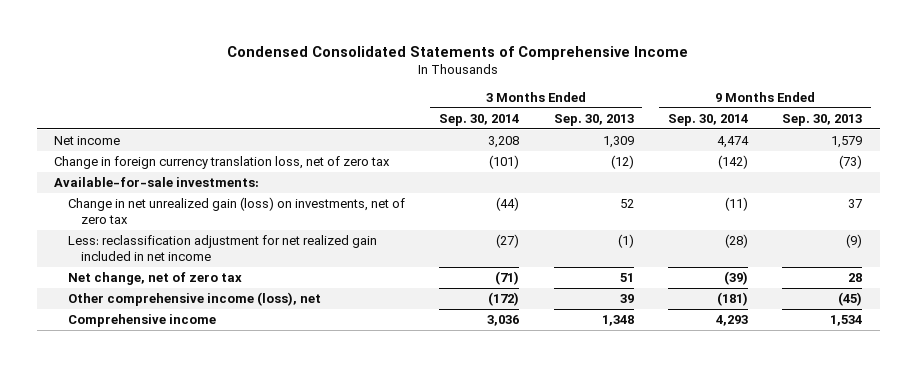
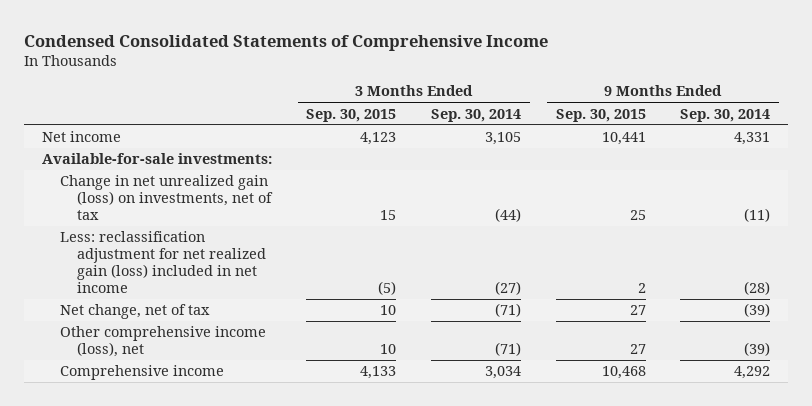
- | 3 Months Ended Sep. 30, 2014 | 3 Months Ended Sep. 30, 2013 | 9 Months Ended Sep. 30, 2014 | 9 Months Ended Sep. 30, 2013
+ | 3 Months Ended Sep. 30, 2015 | 3 Months Ended Sep. 30, 2014 | 9 Months Ended Sep. 30, 2015 | 9 Months Ended Sep. 30, 2014
- Net income | 3,208 | 1,309 | 4,474 | 1,579
- Change in foreign currency translation loss, net of zero tax | (101) | (12) | (142) | (73)
+ Net income | 4,123 | 3,105 | 10,441 | 4,331
- Change in net unrealized gain (loss) on investments, net of zero tax | (44) | 52 | (11) | 37
- Less: reclassification adjustment for net realized gain included in net income | (27) | (1) | (28) | (9)
- Net change, net of zero tax | (71) | 51 | (39) | 28
- Other comprehensive income (loss), net | (172) | 39 | (181) | (45)
- Comprehensive income | 3,036 | 1,348 | 4,293 | 1,534
+ Change in net unrealized gain (loss) on investments, net of tax | 15 | (44) | 25 | (11)
+ Less: reclassification adjustment for net realized gain (loss) included in net income | (5) | (27) | 2 | (28)
+ Net change, net of tax | 10 | (71) | 27 | (39)
+ Other comprehensive income (loss), net | 10 | (71) | 27 | (39)
+ Comprehensive income | 4,133 | 3,034 | 10,468 | 4,292

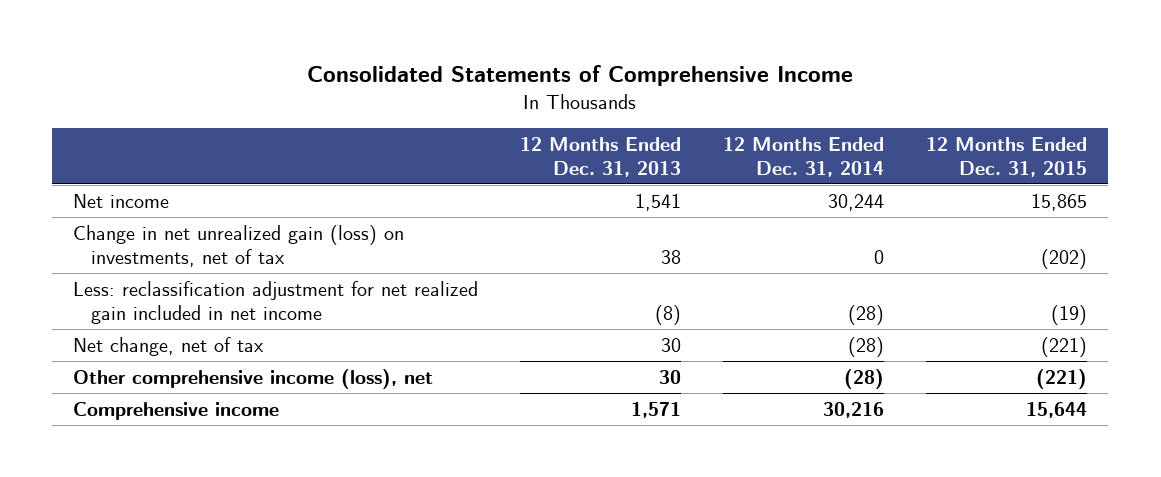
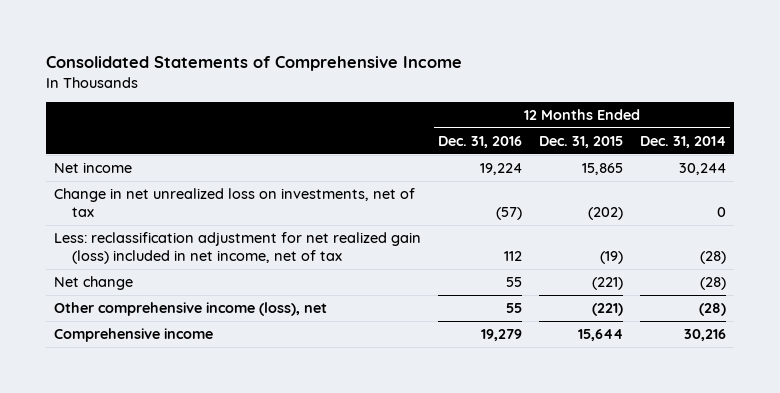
- | 12 Months Ended Dec. 31, 2013 | 12 Months Ended Dec. 31, 2014 | 12 Months Ended Dec. 31, 2015
+ | 12 Months Ended Dec. 31, 2016 | 12 Months Ended Dec. 31, 2015 | 12 Months Ended Dec. 31, 2014
- Change in net unrealized gain (loss) on investments, net of tax | 38 | 0 | (202)
- Less: reclassification adjustment for net realized gain included in net income | (8) | (28) | (19)
- Net change, net of tax | 30 | (28) | (221)
+ Change in net unrealized loss on investments, net of tax | (57) | (202) | 0
+ Less: reclassification adjustment for net realized gain (loss) included in net income, net of tax | 112 | (19) | (28)
+ Net change | 55 | (221) | (28)

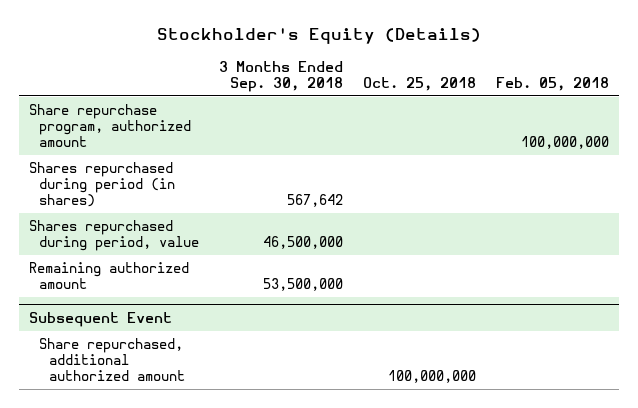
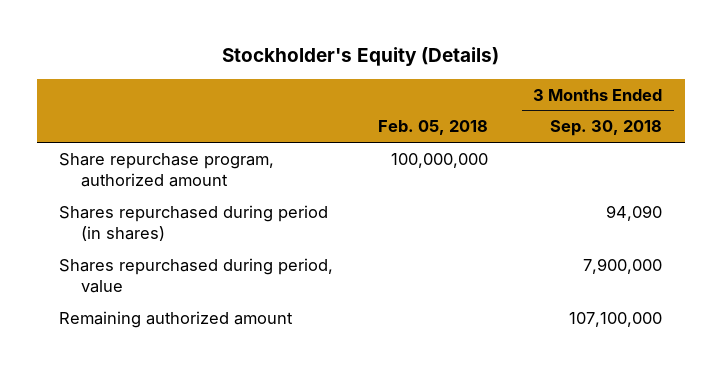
- | 3 Months Ended Sep. 30, 2018 | Oct. 25, 2018 | Feb. 05, 2018
+ | Feb. 05, 2018 | 3 Months Ended Sep. 30, 2018
- Shares repurchased during period (in shares) | 567,642 | |
- Shares repurchased during period, value | 46,500,000 | |
- Remaining authorized amount | 53,500,000 | |
- Subsequent Event
- Share repurchased, additional authorized amount | | 100,000,000 |
+ Shares repurchased during period (in shares) | | 94,090
+ Shares repurchased during period, value | | 7,900,000
+ Remaining authorized amount | | 107,100,000

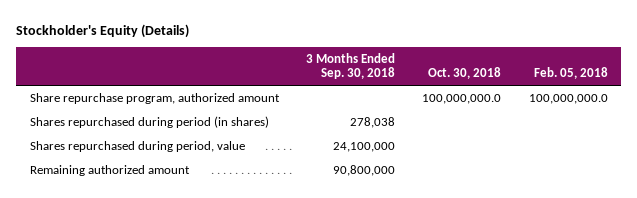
- | Feb. 05, 2018 | 3 Months Ended Sep. 30, 2018
+ | 3 Months Ended Sep. 30, 2018 | Oct. 30, 2018 | Feb. 05, 2018
- Share repurchase program, authorized amount | 100,000,000 |
- Shares repurchased during period (in shares) | | 94,090
- Shares repurchased during period, value | | 7,900,000
- Remaining authorized amount | | 107,100,000
+ Share repurchase program, authorized amount | | 100,000,000.0 | 100,000,000.0
+ Shares repurchased during period (in shares) | 278,038 | |
+ Shares repurchased during period, value | 24,100,000 | |
+ Remaining authorized amount | 90,800,000 | |

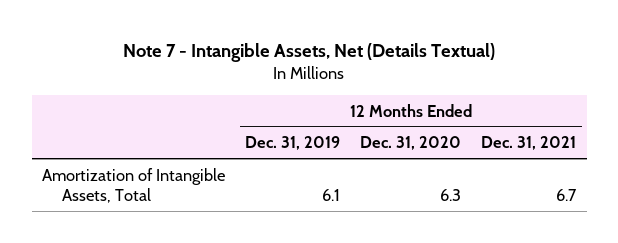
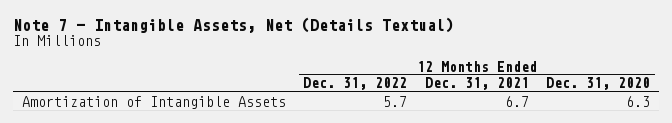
- | 12 Months Ended Dec. 31, 2019 | 12 Months Ended Dec. 31, 2020 | 12 Months Ended Dec. 31, 2021
+ | 12 Months Ended Dec. 31, 2022 | 12 Months Ended Dec. 31, 2021 | 12 Months Ended Dec. 31, 2020
- Amortization of Intangible Assets, Total | 6.1 | 6.3 | 6.7
+ Amortization of Intangible Assets | 5.7 | 6.7 | 6.3

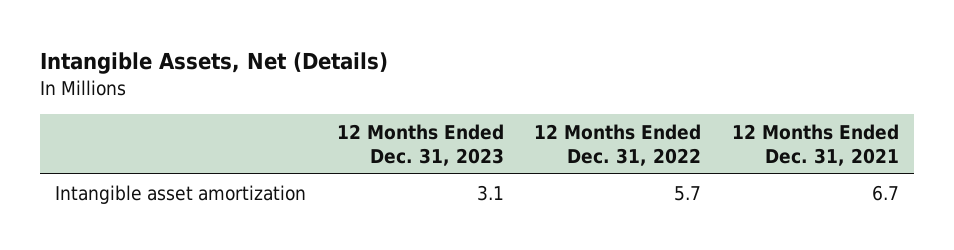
- Note 7 - Intangible Assets, Net (Details Textual)
+ Intangible Assets, Net (Details)
- | 12 Months Ended Dec. 31, 2022 | 12 Months Ended Dec. 31, 2021 | 12 Months Ended Dec. 31, 2020
+ | 12 Months Ended Dec. 31, 2023 | 12 Months Ended Dec. 31, 2022 | 12 Months Ended Dec. 31, 2021
- Amortization of Intangible Assets | 5.7 | 6.7 | 6.3
+ Intangible asset amortization | 3.1 | 5.7 | 6.7

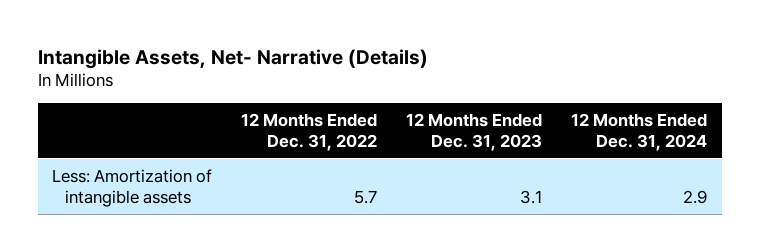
- Intangible Assets, Net (Details)
+ Intangible Assets, Net- Narrative (Details)
- | 12 Months Ended Dec. 31, 2023 | 12 Months Ended Dec. 31, 2022 | 12 Months Ended Dec. 31, 2021
+ | 12 Months Ended Dec. 31, 2022 | 12 Months Ended Dec. 31, 2023 | 12 Months Ended Dec. 31, 2024
- Intangible asset amortization | 3.1 | 5.7 | 6.7
+ Less: Amortization of intangible assets | 5.7 | 3.1 | 2.9

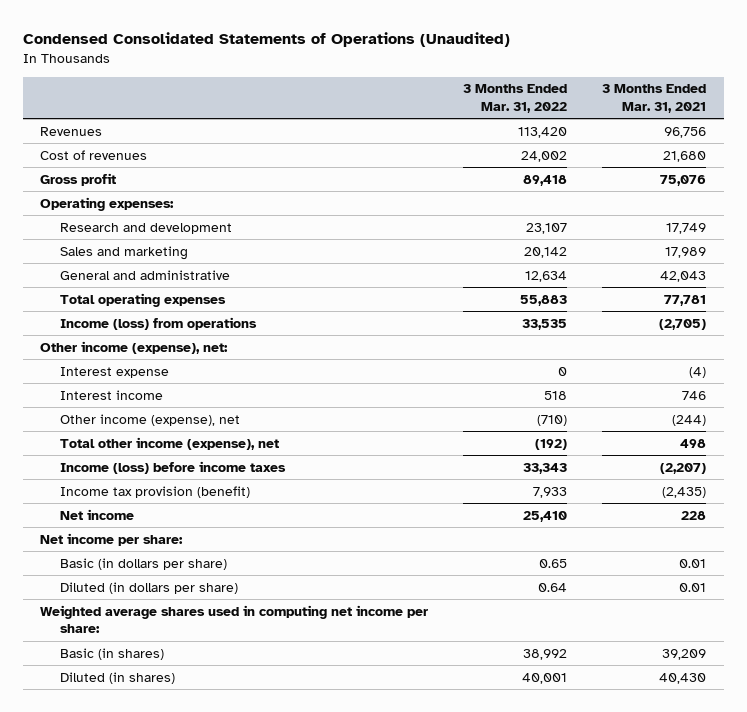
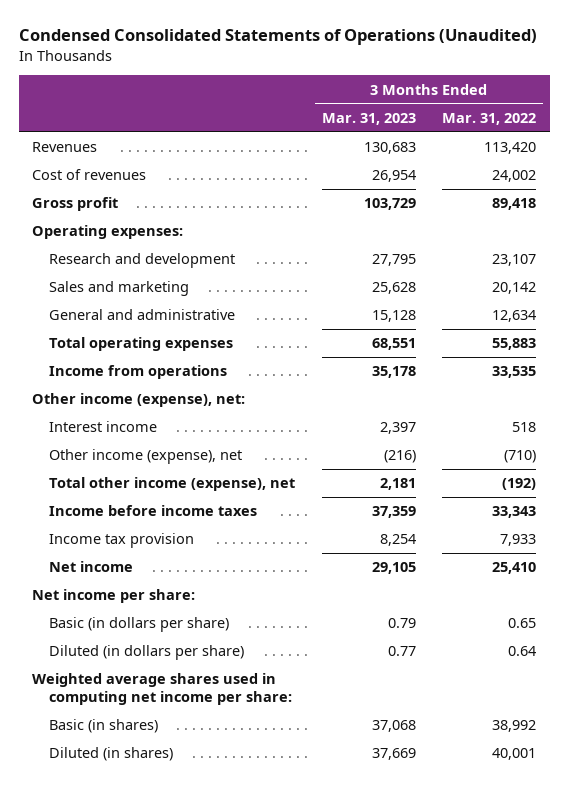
- | 3 Months Ended Mar. 31, 2022 | 3 Months Ended Mar. 31, 2021
+ | 3 Months Ended Mar. 31, 2023 | 3 Months Ended Mar. 31, 2022
- Income (loss) from operations | 33,535 | (2,705)
+ Income from operations | 35,178 | 33,535
- Interest expense | 0 | (4)
- Income (loss) before income taxes | 33,343 | (2,207)
- Income tax provision (benefit) | 7,933 | (2,435)
+ Income before income taxes | 37,359 | 33,343
+ Income tax provision | 8,254 | 7,933

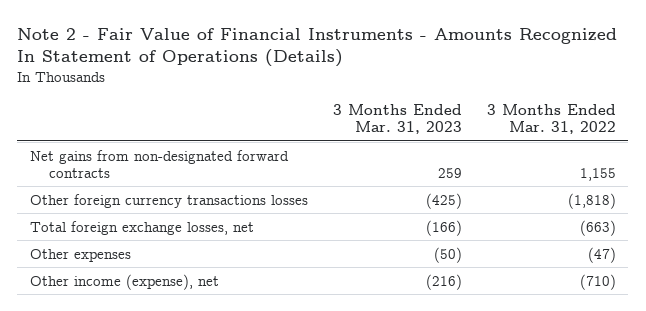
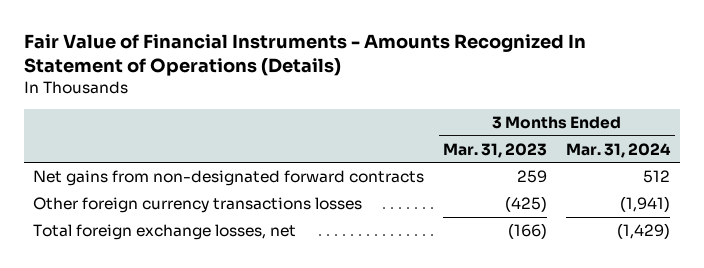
- Note 2 - Fair Value of Financial Instruments - Amounts Recognized In Statement of Operations (Details)
+ Fair Value of Financial Instruments - Amounts Recognized In Statement of Operations (Details)
- | 3 Months Ended Mar. 31, 2023 | 3 Months Ended Mar. 31, 2022
+ | 3 Months Ended Mar. 31, 2023 | 3 Months Ended Mar. 31, 2024
- Other expenses | (50) | (47)
- Other income (expense), net | (216) | (710)

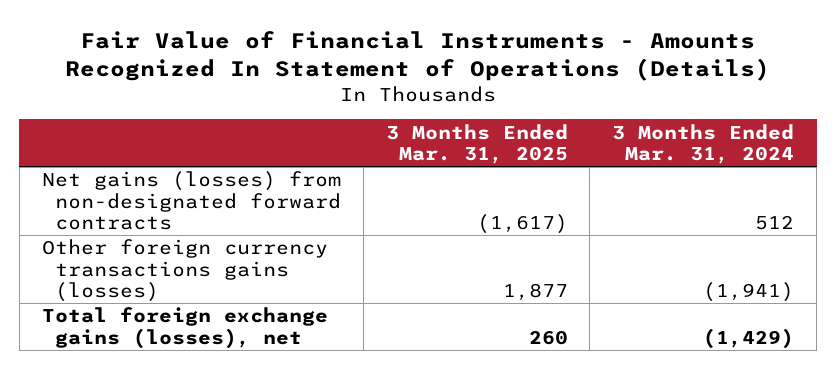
- | 3 Months Ended Mar. 31, 2023 | 3 Months Ended Mar. 31, 2024
+ | 3 Months Ended Mar. 31, 2025 | 3 Months Ended Mar. 31, 2024
- Net gains from non-designated forward contracts | 259 | 512
- Other foreign currency transactions losses | (425) | (1,941)
- Total foreign exchange losses, net | (166) | (1,429)
+ Net gains (losses) from non-designated forward contracts | (1,617) | 512
+ Other foreign currency transactions gains (losses) | 1,877 | (1,941)
+ Total foreign exchange gains (losses), net | 260 | (1,429)

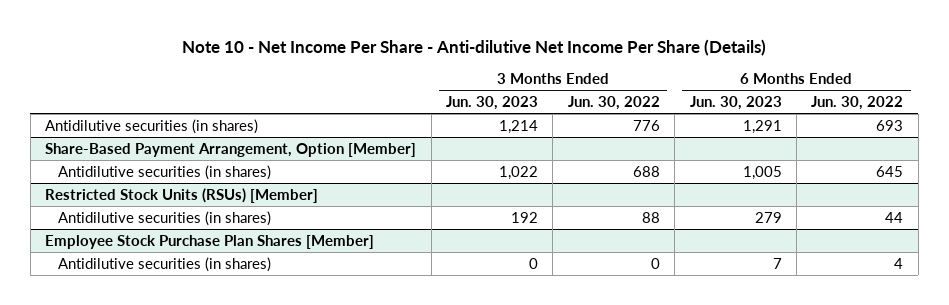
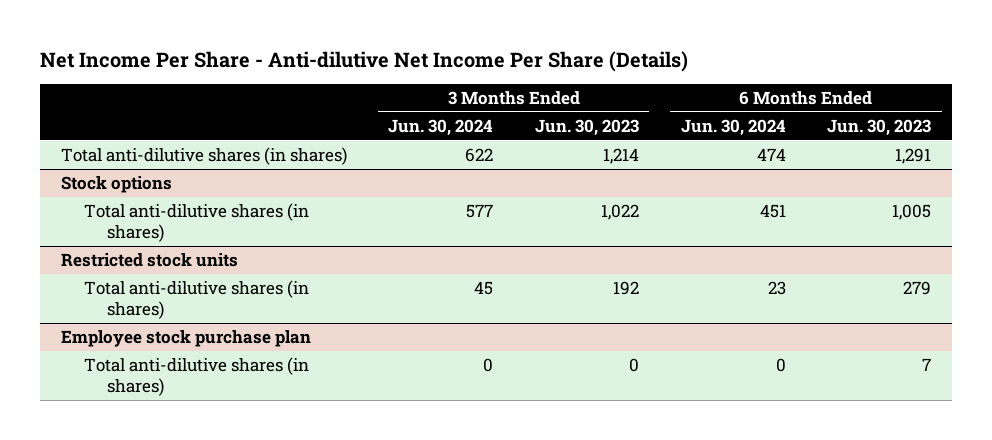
- Note 10 - Net Income Per Share - Anti-dilutive Net Income Per Share (Details)
+ Net Income Per Share - Anti-dilutive Net Income Per Share (Details)
- | 3 Months Ended Jun. 30, 2023 | 3 Months Ended Jun. 30, 2022 | 6 Months Ended Jun. 30, 2023 | 6 Months Ended Jun. 30, 2022
+ | 3 Months Ended Jun. 30, 2024 | 3 Months Ended Jun. 30, 2023 | 6 Months Ended Jun. 30, 2024 | 6 Months Ended Jun. 30, 2023
- Antidilutive securities (in shares) | 1,214 | 776 | 1,291 | 693
- Share-Based Payment Arrangement, Option [Member]
- Antidilutive securities (in shares) | 1,022 | 688 | 1,005 | 645
- Restricted Stock Units (RSUs) [Member]
- Antidilutive securities (in shares) | 192 | 88 | 279 | 44
- Employee Stock Purchase Plan Shares [Member]
- Antidilutive securities (in shares) | 0 | 0 | 7 | 4
+ Total anti-dilutive shares (in shares) | 622 | 1,214 | 474 | 1,291
+ Stock options
+ Total anti-dilutive shares (in shares) | 577 | 1,022 | 451 | 1,005
+ Restricted stock units
+ Total anti-dilutive shares (in shares) | 45 | 192 | 23 | 279
+ Employee stock purchase plan
+ Total anti-dilutive shares (in shares) | 0 | 0 | 0 | 7

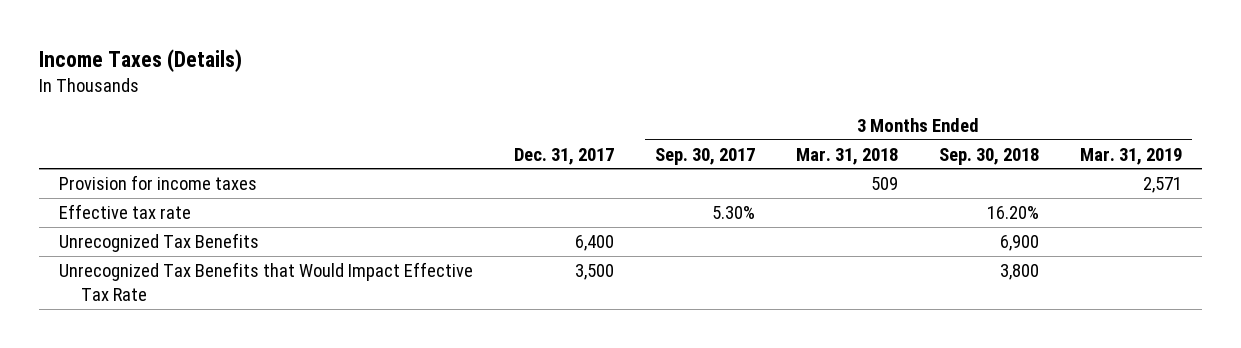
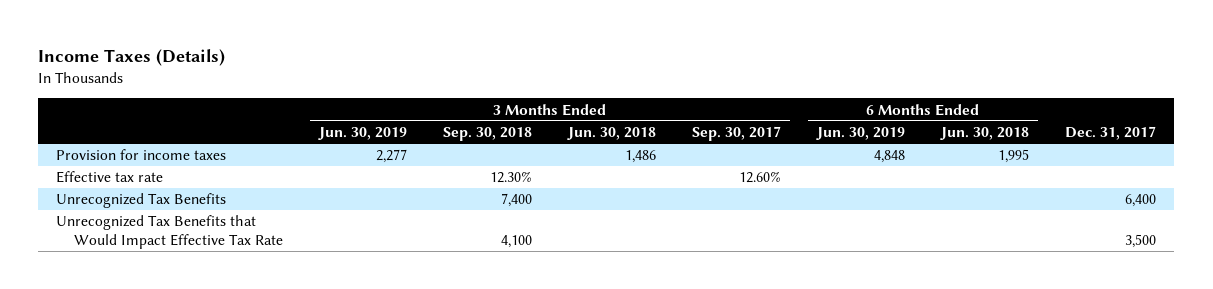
- | Dec. 31, 2017 | 3 Months Ended Sep. 30, 2017 | 3 Months Ended Mar. 31, 2018 | 3 Months Ended Sep. 30, 2018 | 3 Months Ended Mar. 31, 2019
+ | 3 Months Ended Jun. 30, 2019 | 3 Months Ended Sep. 30, 2018 | 3 Months Ended Jun. 30, 2018 | 3 Months Ended Sep. 30, 2017 | 6 Months Ended Jun. 30, 2019 | 6 Months Ended Jun. 30, 2018 | Dec. 31, 2017
- Effective tax rate | | 5.30% | | 16.20% |
- Unrecognized Tax Benefits | 6,400 | | | 6,900 |
- Unrecognized Tax Benefits that Would Impact Effective Tax Rate | 3,500 | | | 3,800 |
+ Effective tax rate | | 12.30% | | 12.60% | | |
+ Unrecognized Tax Benefits | | 7,400 | | | | | 6,400
+ Unrecognized Tax Benefits that Would Impact Effective Tax Rate | | 4,100 | | | | | 3,500

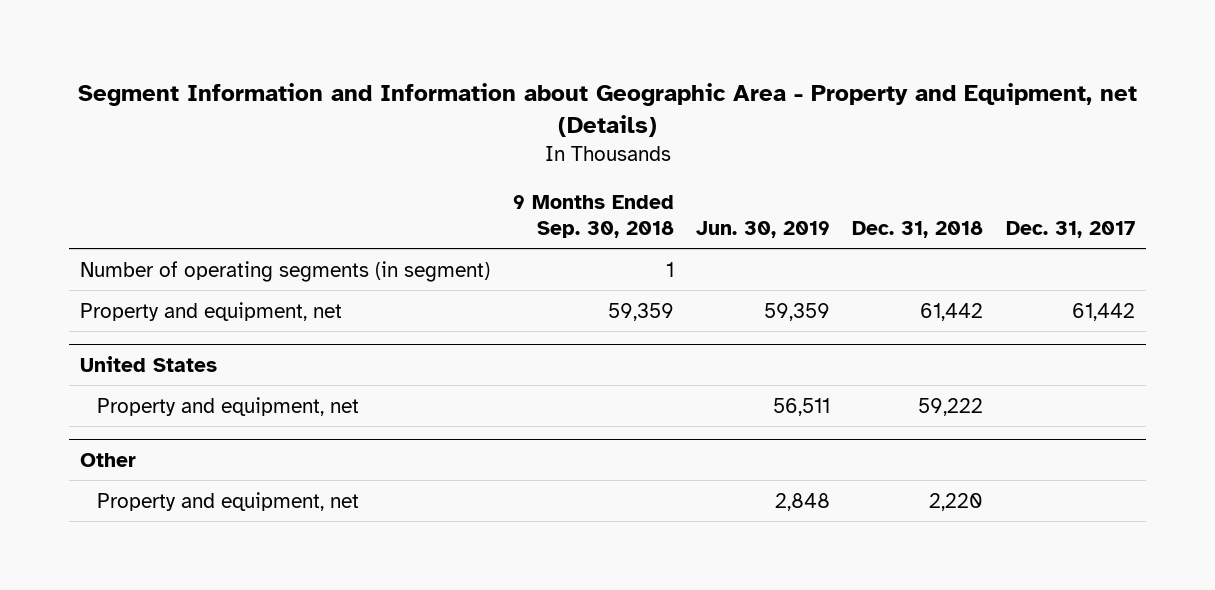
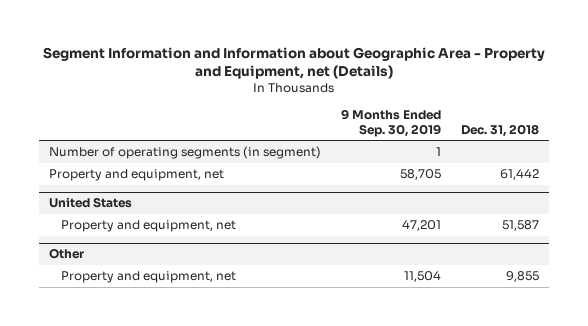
- | 9 Months Ended Sep. 30, 2018 | Jun. 30, 2019 | Dec. 31, 2018 | Dec. 31, 2017
+ | 9 Months Ended Sep. 30, 2019 | Dec. 31, 2018
@ United States
- Property and equipment, net | | 56,511 | 59,222 |
+ Property and equipment, net | 47,201 | 51,587
@ Other
- Property and equipment, net | | 2,848 | 2,220 |
+ Property and equipment, net | 11,504 | 9,855

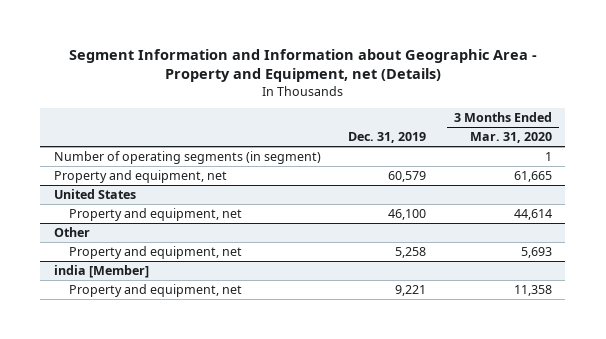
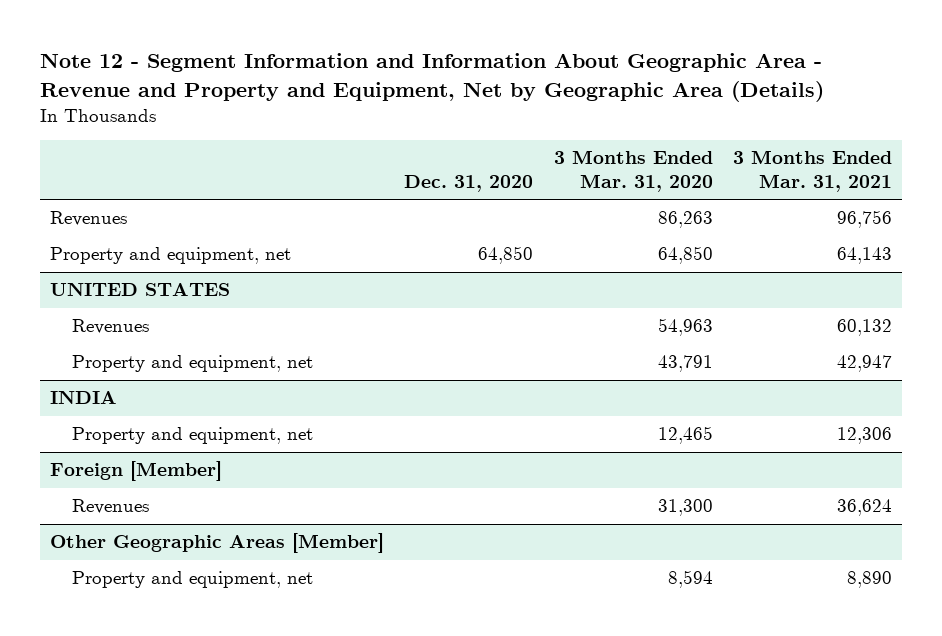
- Segment Information and Information about Geographic Area - Property and Equipment, net (Details)
+ Note 12 - Segment Information and Information About Geographic Area - Revenue and Property and Equipment, Net by Geographic Area (Details)
- | Dec. 31, 2019 | 3 Months Ended Mar. 31, 2020
+ | Dec. 31, 2020 | 3 Months Ended Mar. 31, 2020 | 3 Months Ended Mar. 31, 2021
- Number of operating segments (in segment) | | 1
- Property and equipment, net | 60,579 | 61,665
- United States
- Property and equipment, net | 46,100 | 44,614
- Other
- Property and equipment, net | 5,258 | 5,693
- india [Member]
- Property and equipment, net | 9,221 | 11,358
+ Revenues | | 86,263 | 96,756
+ Property and equipment, net | 64,850 | 64,850 | 64,143
+ UNITED STATES
+ Revenues | | 54,963 | 60,132
+ Property and equipment, net | | 43,791 | 42,947
+ INDIA
+ Property and equipment, net | | 12,465 | 12,306
+ Foreign [Member]
+ Revenues | | 31,300 | 36,624
+ Other Geographic Areas [Member]
+ Property and equipment, net | | 8,594 | 8,890

